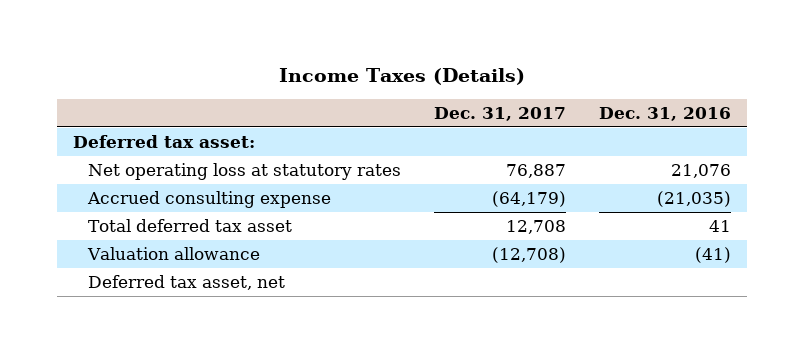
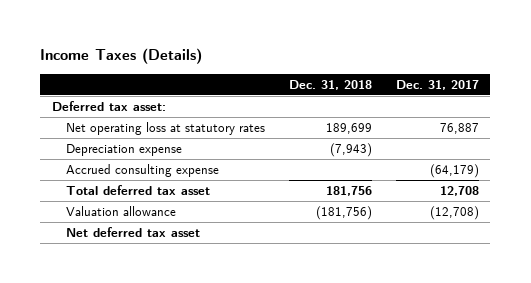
- | Dec. 31, 2017 | Dec. 31, 2016
+ | Dec. 31, 2018 | Dec. 31, 2017
+ Depreciation expense | (7,943) |
- Deferred tax asset, net
+ Net deferred tax asset

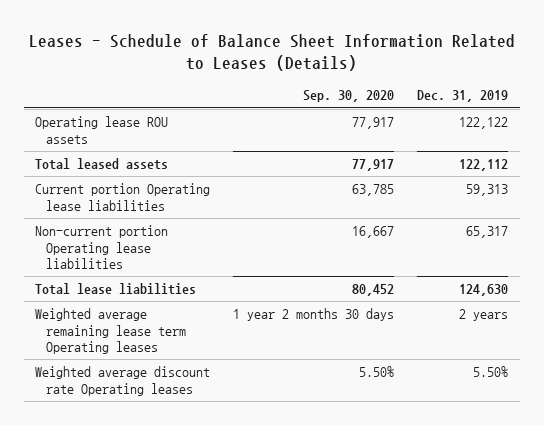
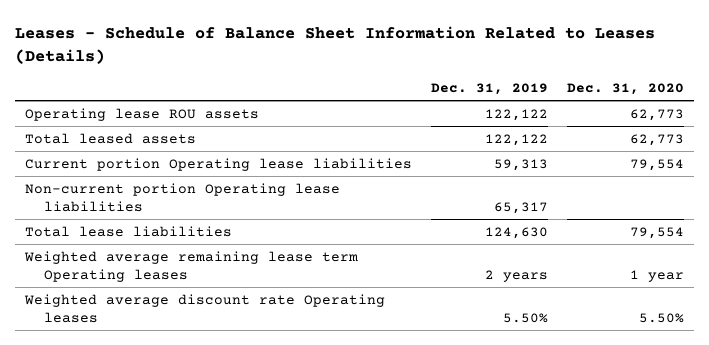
- | Sep. 30, 2020 | Dec. 31, 2019
+ | Dec. 31, 2019 | Dec. 31, 2020
- Total leased assets | 77,917 | 122,112
+ Total leased assets | 122,122 | 62,773

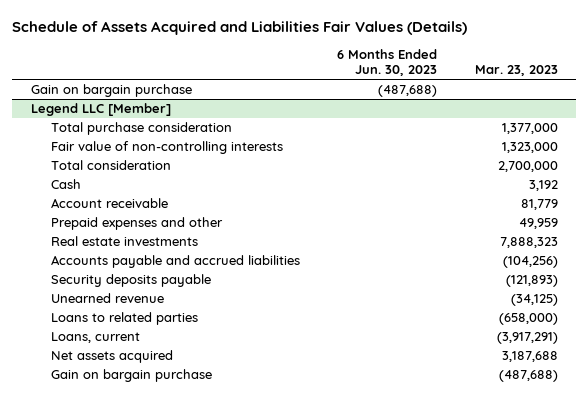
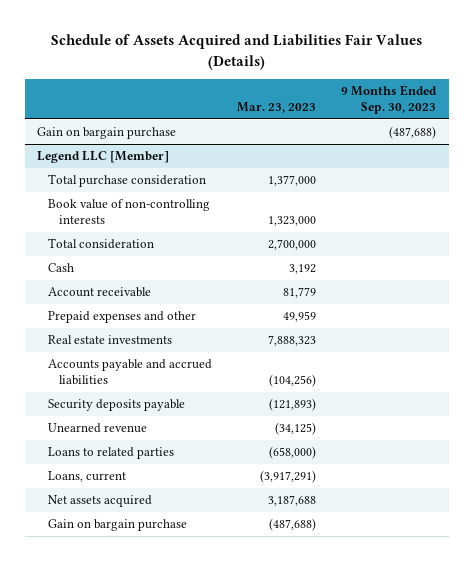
- | 6 Months Ended Jun. 30, 2023 | Mar. 23, 2023
+ | Mar. 23, 2023 | 9 Months Ended Sep. 30, 2023
@ Legend LLC [Member]
- Fair value of non-controlling interests | | 1,323,000
+ Book value of non-controlling interests | 1,323,000 |

